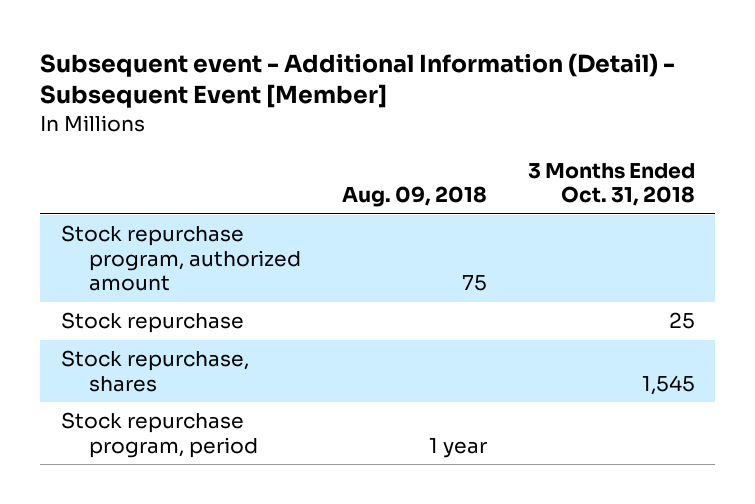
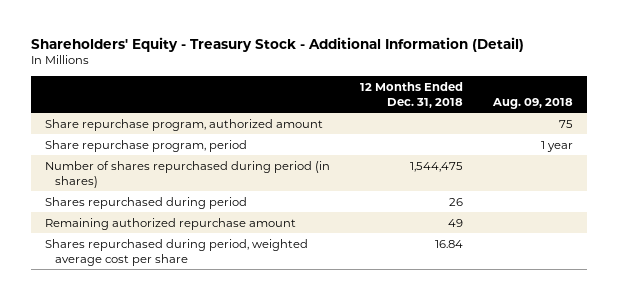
- Subsequent event - Additional Information (Detail) - Subsequent Event [Member]
+ Shareholders' Equity - Treasury Stock - Additional Information (Detail)
- | Aug. 09, 2018 | 3 Months Ended Oct. 31, 2018
+ | 12 Months Ended Dec. 31, 2018 | Aug. 09, 2018
- Stock repurchase program, authorized amount | 75 |
- Stock repurchase | | 25
- Stock repurchase, shares | | 1,545
- Stock repurchase program, period | 1 year |
+ Share repurchase program, authorized amount | | 75
+ Share repurchase program, period | | 1 year
+ Number of shares repurchased during period (in shares) | 1,544,475 |
+ Shares repurchased during period | 26 |
+ Remaining authorized repurchase amount | 49 |
+ Shares repurchased during period, weighted average cost per share | 16.84 |

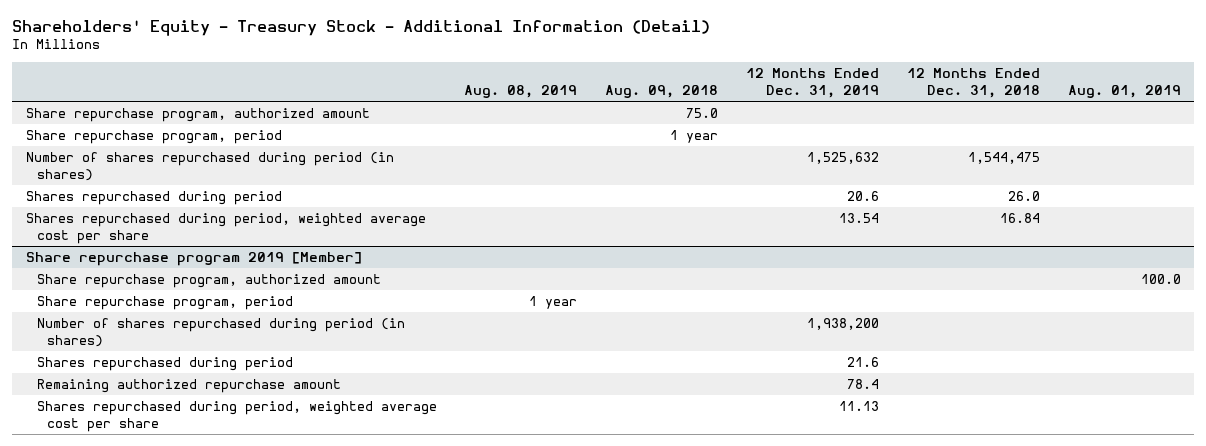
- | 12 Months Ended Dec. 31, 2018 | Aug. 09, 2018
+ | Aug. 08, 2019 | Aug. 09, 2018 | 12 Months Ended Dec. 31, 2019 | 12 Months Ended Dec. 31, 2018 | Aug. 01, 2019
- Share repurchase program, authorized amount | | 75
+ Share repurchase program, authorized amount | | 75.0 | | |
- Shares repurchased during period | 26 |
- Remaining authorized repurchase amount | 49 |
+ Shares repurchased during period | | | 20.6 | 26.0 |
+ Share repurchase program 2019 [Member]
+ Share repurchase program, authorized amount | | | | | 100.0
+ Share repurchase program, period | 1 year | | | |
+ Number of shares repurchased during period (in shares) | | | 1,938,200 | |
+ Shares repurchased during period | | | 21.6 | |
+ Remaining authorized repurchase amount | | | 78.4 | |
+ Shares repurchased during period, weighted average cost per share | | | 11.13 | |

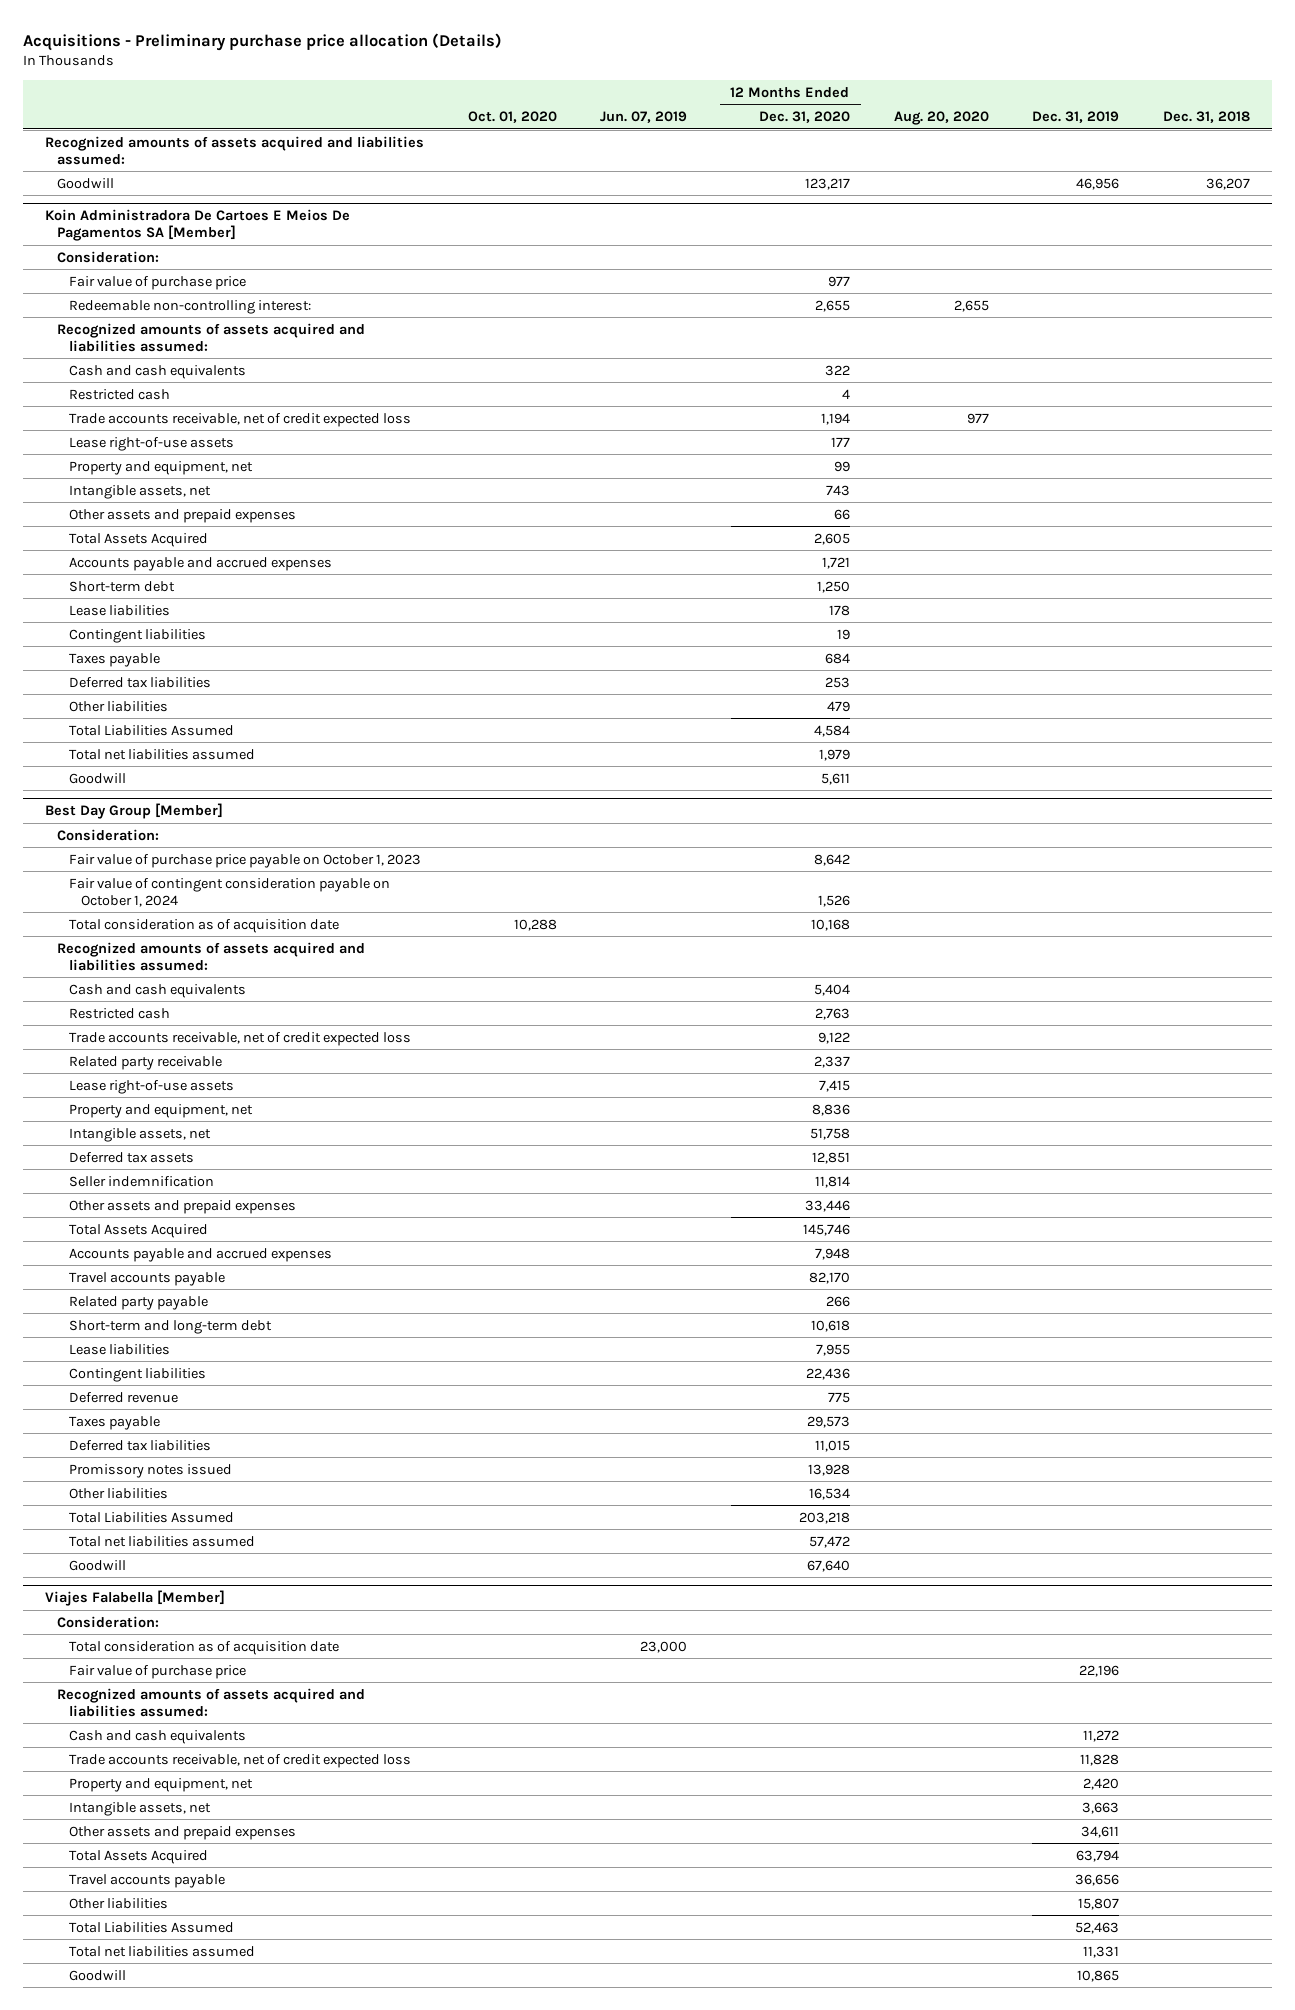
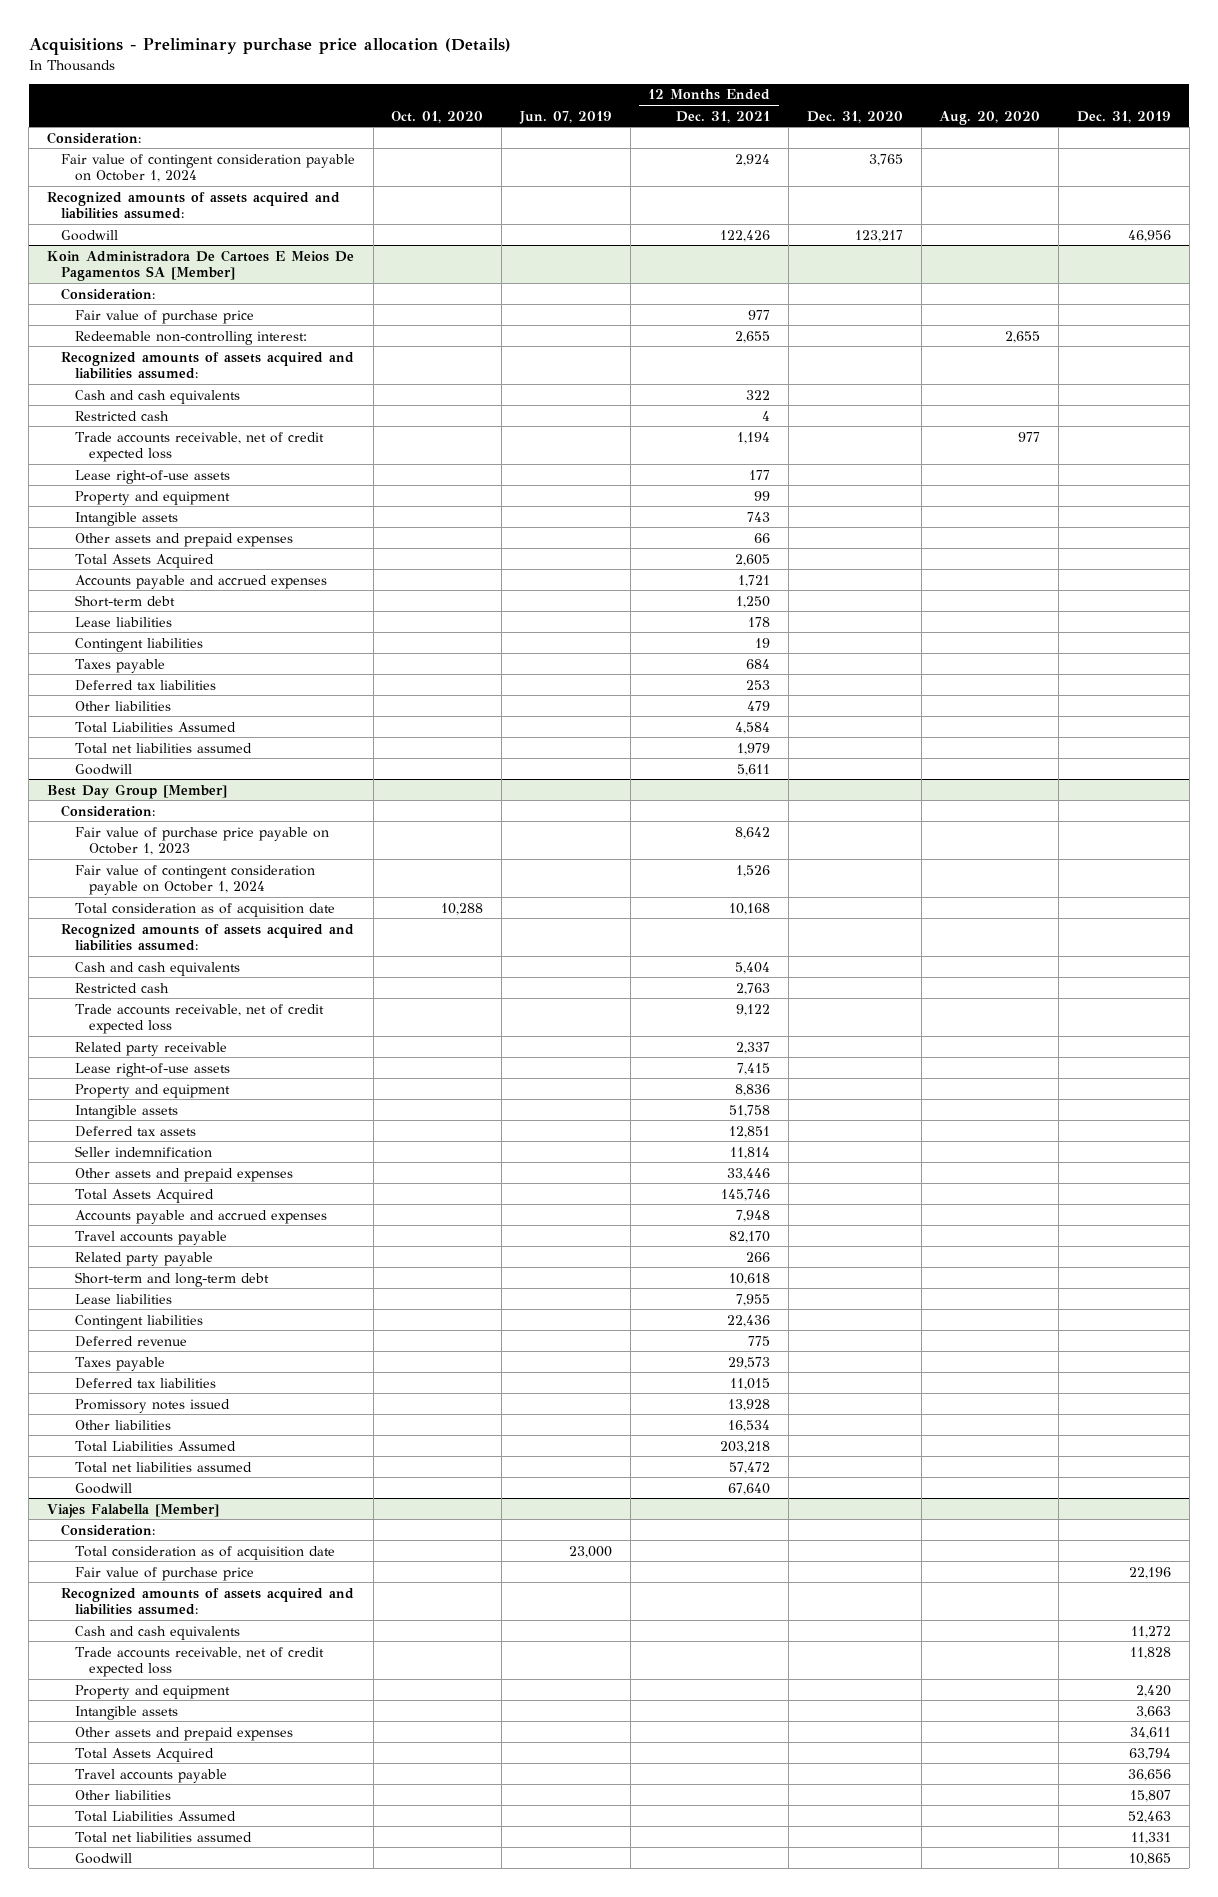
- | Oct. 01, 2020 | Jun. 07, 2019 | 12 Months Ended Dec. 31, 2020 | Aug. 20, 2020 | Dec. 31, 2019 | Dec. 31, 2018
+ | Oct. 01, 2020 | Jun. 07, 2019 | 12 Months Ended Dec. 31, 2021 | Dec. 31, 2020 | Aug. 20, 2020 | Dec. 31, 2019
+ Consideration:
+ Fair value of contingent consideration payable on October 1, 2024 | | | 2,924 | 3,765 | |
@ Koin Administradora De Cartoes E Meios De Pagamentos SA [Member]
- Property and equipment, net | | | 99 | | |
- Intangible assets, net | | | 743 | | |
+ Property and equipment | | | 99 | | |
+ Intangible assets | | | 743 | | |
@ Best Day Group [Member]
- Property and equipment, net | | | 8,836 | | |
- Intangible assets, net | | | 51,758 | | |
+ Property and equipment | | | 8,836 | | |
+ Intangible assets | | | 51,758 | | |
@ Viajes Falabella [Member]
- Property and equipment, net | | | | | 2,420 |
- Intangible assets, net | | | | | 3,663 |
+ Property and equipment | | | | | | 2,420
+ Intangible assets | | | | | | 3,663

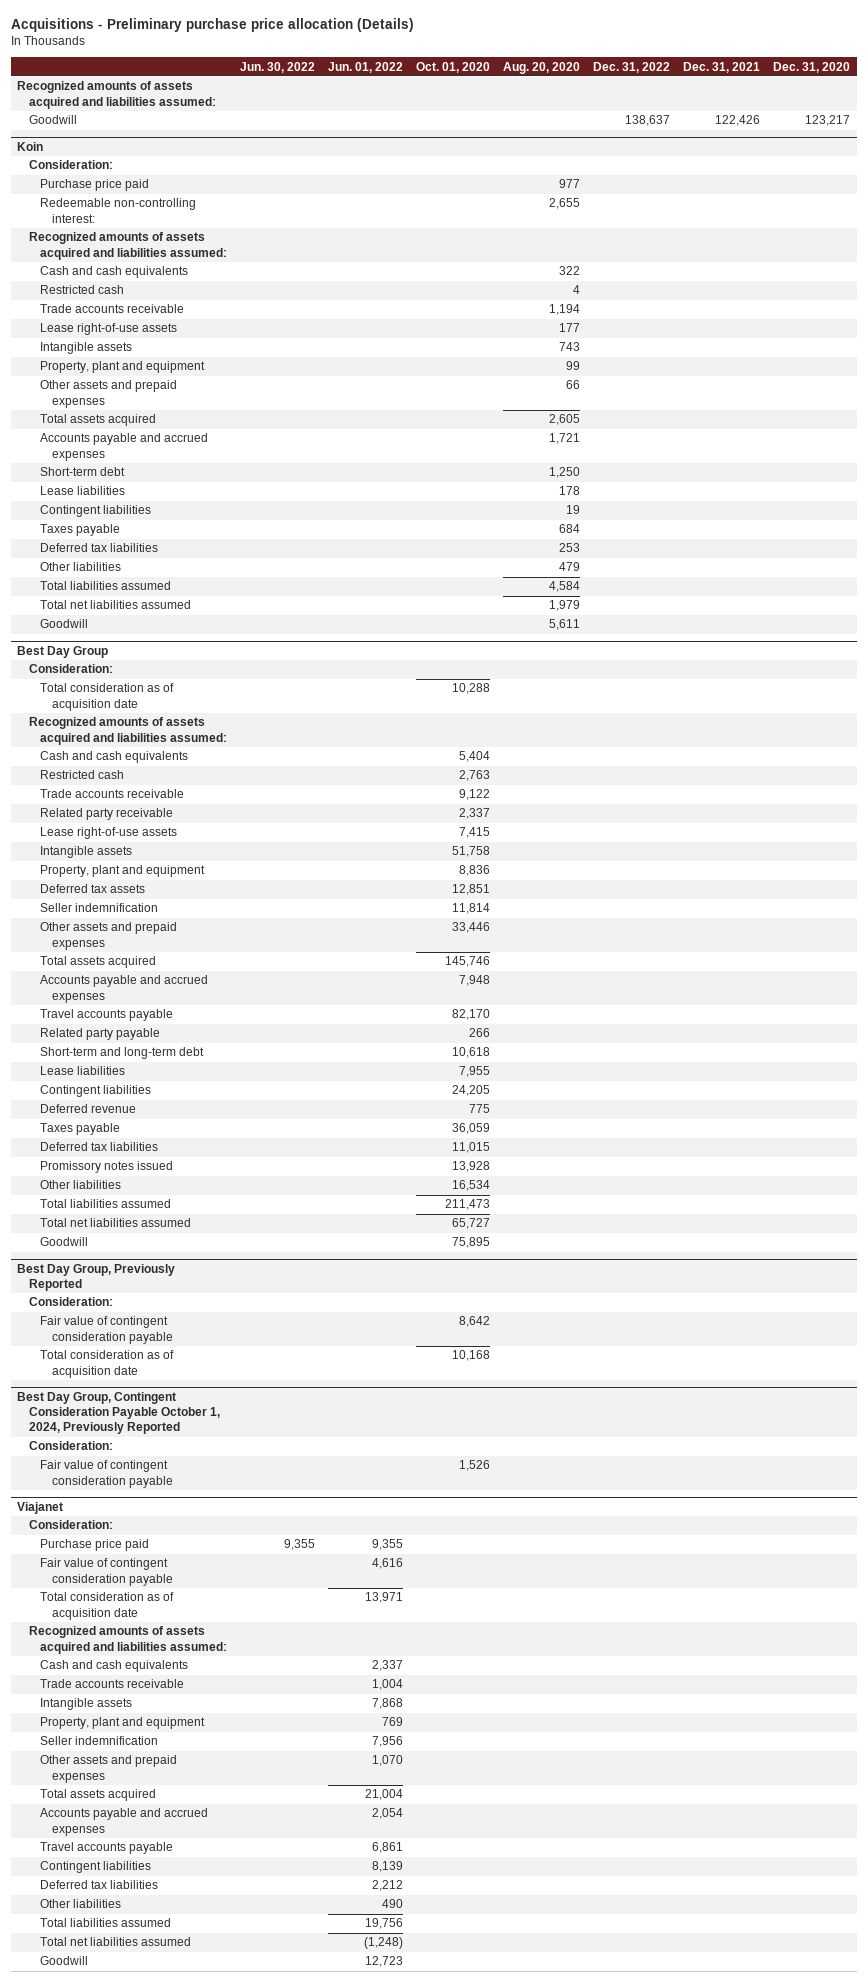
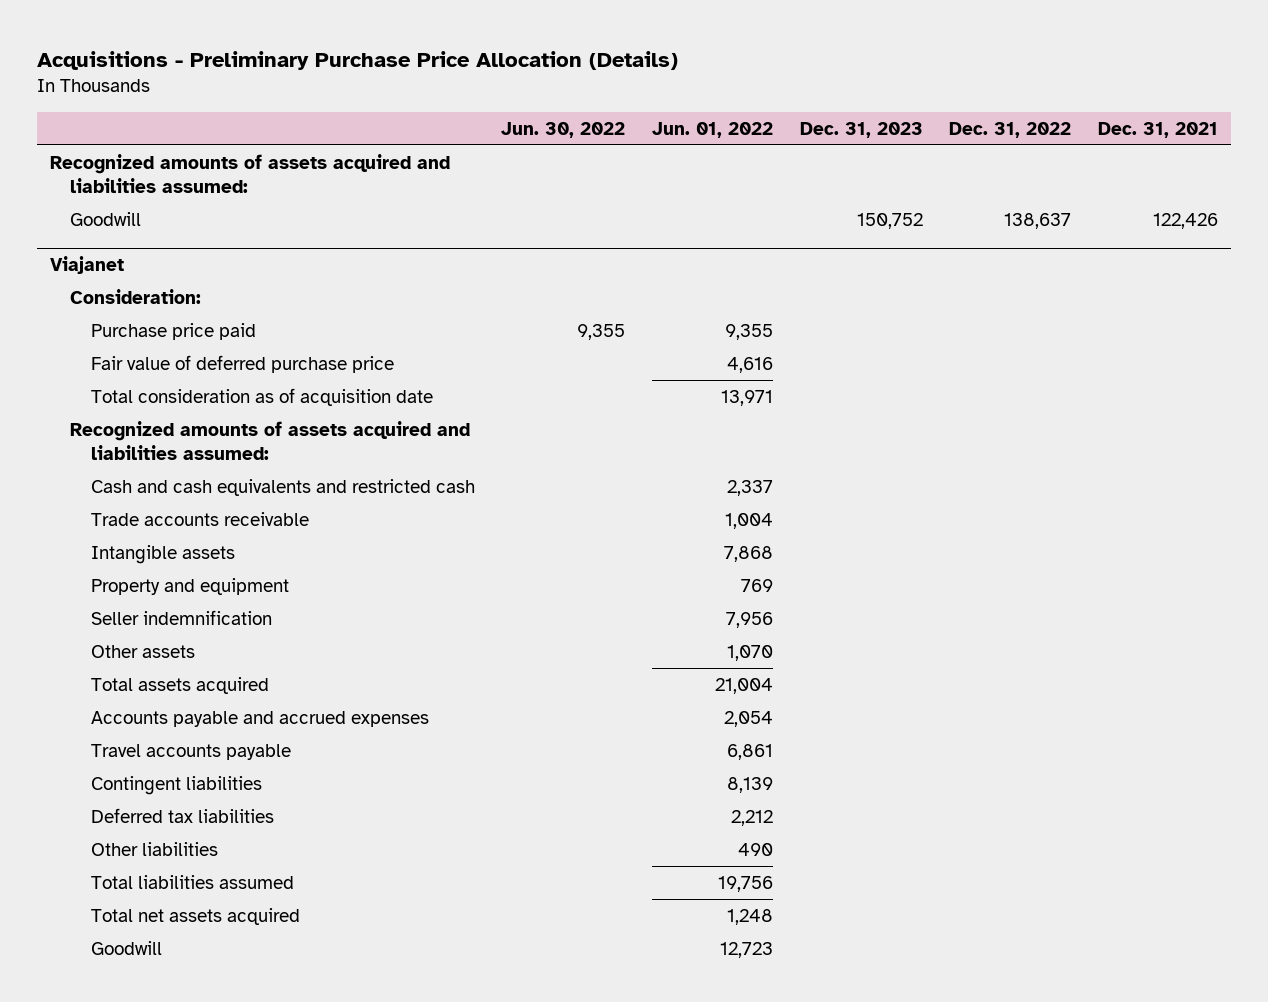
- Acquisitions - Preliminary purchase price allocation (Details)
+ Acquisitions - Preliminary Purchase Price Allocation (Details)
- | Jun. 30, 2022 | Jun. 01, 2022 | Oct. 01, 2020 | Aug. 20, 2020 | Dec. 31, 2022 | Dec. 31, 2021 | Dec. 31, 2020
+ | Jun. 30, 2022 | Jun. 01, 2022 | Dec. 31, 2023 | Dec. 31, 2022 | Dec. 31, 2021
- Koin
- Consideration:
- Purchase price paid | | | | 977 | | |
- Redeemable non-controlling interest: | | | | 2,655 | | |
- Recognized amounts of assets acquired and liabilities assumed:
- Cash and cash equivalents | | | | 322 | | |
- Restricted cash | | | | 4 | | |
- Trade accounts receivable | | | | 1,194 | | |
- Lease right-of-use assets | | | | 177 | | |
- Intangible assets | | | | 743 | | |
- Property, plant and equipment | | | | 99 | | |
- Other assets and prepaid expenses | | | | 66 | | |
- Total assets acquired | | | | 2,605 | | |
- Accounts payable and accrued expenses | | | | 1,721 | | |
- Short-term debt | | | | 1,250 | | |
- Lease liabilities | | | | 178 | | |
- Contingent liabilities | | | | 19 | | |
- Taxes payable | | | | 684 | | |
- Deferred tax liabilities | | | | 253 | | |
- Other liabilities | | | | 479 | | |
- Total liabilities assumed | | | | 4,584 | | |
- Total net liabilities assumed | | | | 1,979 | | |
- Goodwill | | | | 5,611 | | |
- Best Day Group
- Consideration:
- Total consideration as of acquisition date | | | 10,288 | | | |
- Recognized amounts of assets acquired and liabilities assumed:
- Cash and cash equivalents | | | 5,404 | | | |
- Restricted cash | | | 2,763 | | | |
- Trade accounts receivable | | | 9,122 | | | |
- Related party receivable | | | 2,337 | | | |
- Lease right-of-use assets | | | 7,415 | | | |
- Intangible assets | | | 51,758 | | | |
- Property, plant and equipment | | | 8,836 | | | |
- Deferred tax assets | | | 12,851 | | | |
- Seller indemnification | | | 11,814 | | | |
- Other assets and prepaid expenses | | | 33,446 | | | |
- Total assets acquired | | | 145,746 | | | |
- Accounts payable and accrued expenses | | | 7,948 | | | |
- Travel accounts payable | | | 82,170 | | | |
- Related party payable | | | 266 | | | |
- Short-term and long-term debt | | | 10,618 | | | |
- Lease liabilities | | | 7,955 | | | |
- Contingent liabilities | | | 24,205 | | | |
- Deferred revenue | | | 775 | | | |
- Taxes payable | | | 36,059 | | | |
- Deferred tax liabilities | | | 11,015 | | | |
- Promissory notes issued | | | 13,928 | | | |
- Other liabilities | | | 16,534 | | | |
- Total liabilities assumed | | | 211,473 | | | |
- Total net liabilities assumed | | | 65,727 | | | |
- Goodwill | | | 75,895 | | | |
- Best Day Group, Previously Reported
- Consideration:
- Fair value of contingent consideration payable | | | 8,642 | | | |
- Total consideration as of acquisition date | | | 10,168 | | | |
- Best Day Group, Contingent Consideration Payable October 1, 2024, Previously Reported
- Consideration:
- Fair value of contingent consideration payable | | | 1,526 | | | |
@ Viajanet
- Fair value of contingent consideration payable | | 4,616 | | | | |
+ Fair value of deferred purchase price | | 4,616 | | |
- Cash and cash equivalents | | 2,337 | | | | |
+ Cash and cash equivalents and restricted cash | | 2,337 | | |
- Property, plant and equipment | | 769 | | | | |
+ Property and equipment | | 769 | | |
- Other assets and prepaid expenses | | 1,070 | | | | |
+ Other assets | | 1,070 | | |
- Total net liabilities assumed | | (1,248) | | | | |
+ Total net assets acquired | | 1,248 | | |

